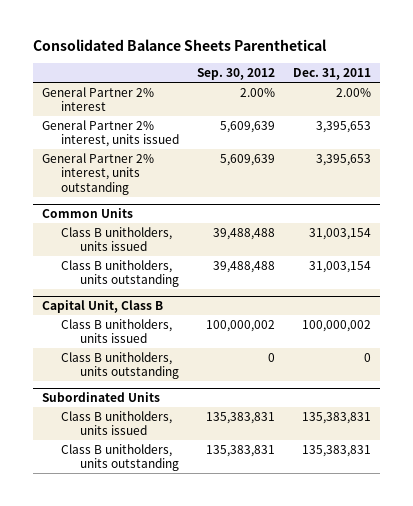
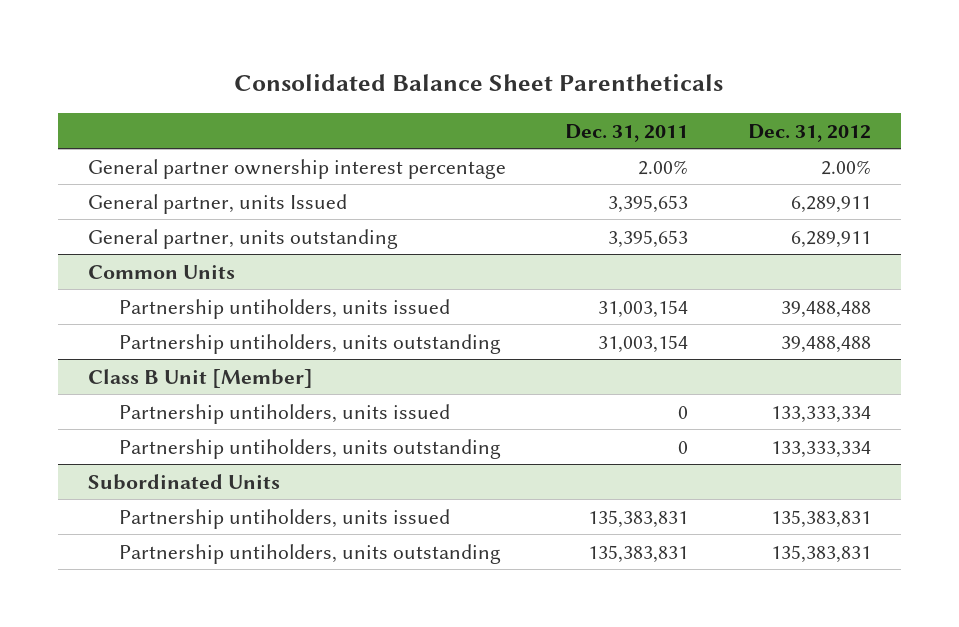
- Consolidated Balance Sheets Parenthetical
+ Consolidated Balance Sheet Parentheticals
- | Sep. 30, 2012 | Dec. 31, 2011
+ | Dec. 31, 2011 | Dec. 31, 2012
- General Partner 2% interest | 2.00% | 2.00%
- General Partner 2% interest, units issued | 5,609,639 | 3,395,653
- General Partner 2% interest, units outstanding | 5,609,639 | 3,395,653
+ General partner ownership interest percentage | 2.00% | 2.00%
+ General partner, units Issued | 3,395,653 | 6,289,911
+ General partner, units outstanding | 3,395,653 | 6,289,911
@ Common Units
- Class B unitholders, units issued | 39,488,488 | 31,003,154
- Class B unitholders, units outstanding | 39,488,488 | 31,003,154
- Capital Unit, Class B
- Class B unitholders, units issued | 100,000,002 | 100,000,002
- Class B unitholders, units outstanding | 0 | 0
@ Common Units
+ Partnership untiholders, units issued | 31,003,154 | 39,488,488
+ Partnership untiholders, units outstanding | 31,003,154 | 39,488,488
+ Class B Unit [Member]
+ Partnership untiholders, units issued | 0 | 133,333,334
+ Partnership untiholders, units outstanding | 0 | 133,333,334
@ Subordinated Units
- Class B unitholders, units issued | 135,383,831 | 135,383,831
- Class B unitholders, units outstanding | 135,383,831 | 135,383,831
+ Partnership untiholders, units issued | 135,383,831 | 135,383,831
+ Partnership untiholders, units outstanding | 135,383,831 | 135,383,831

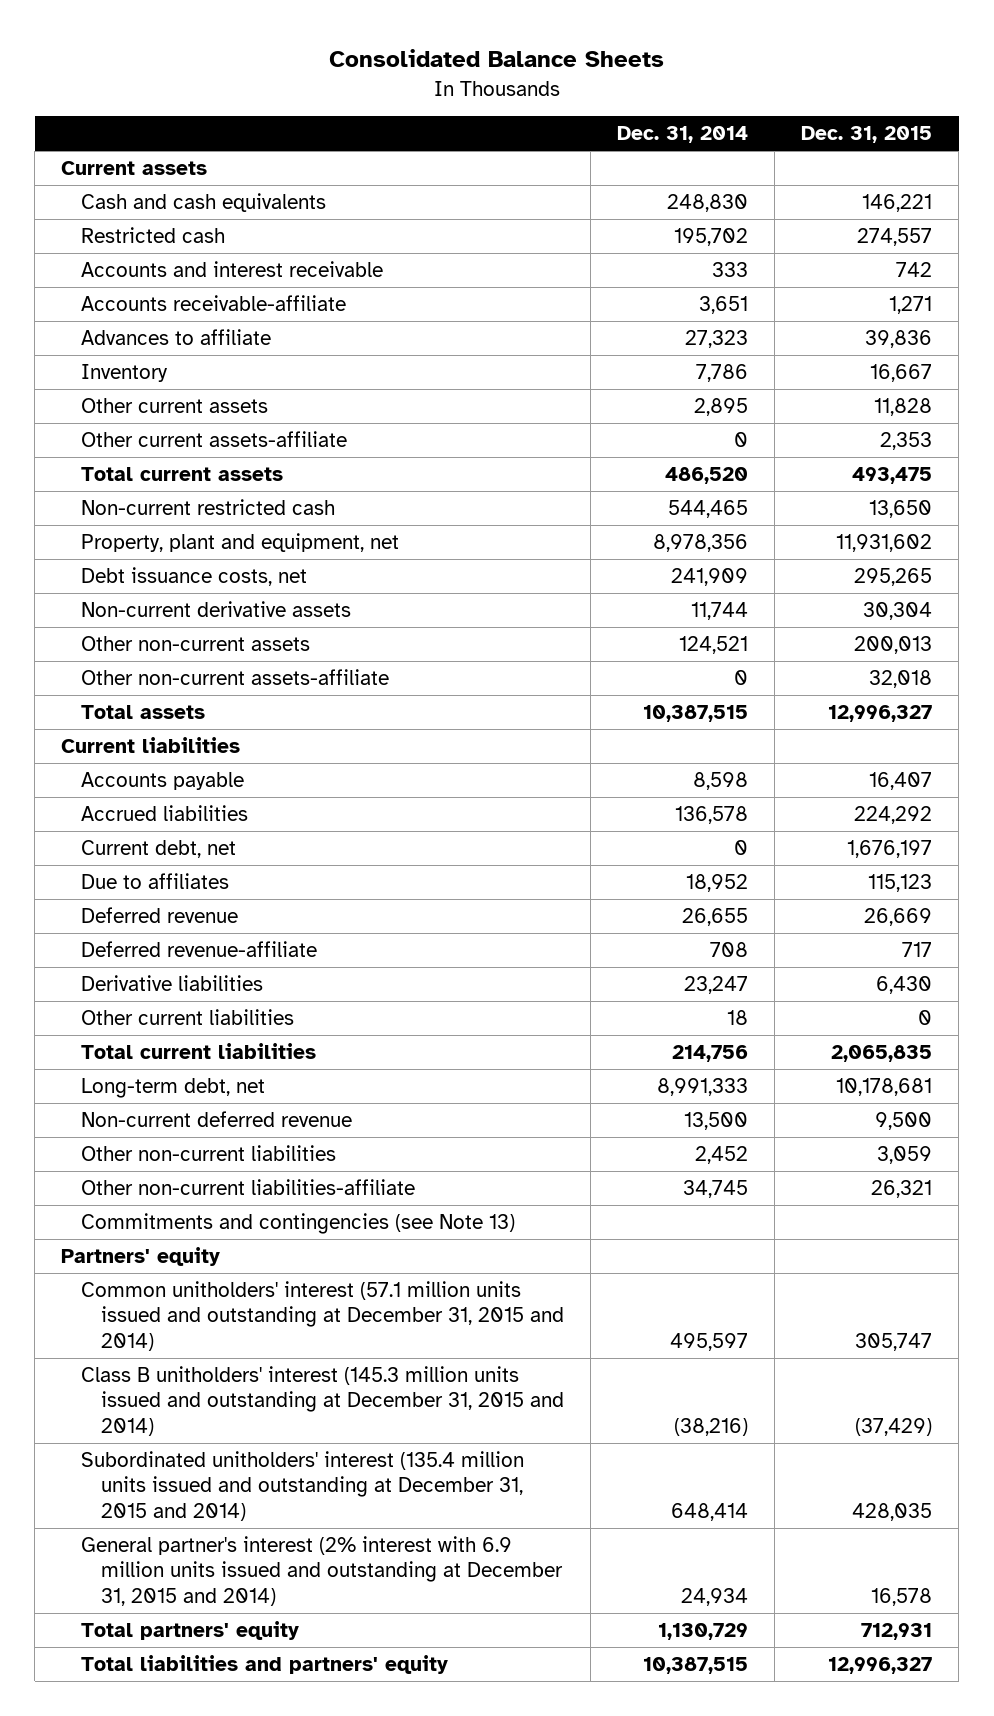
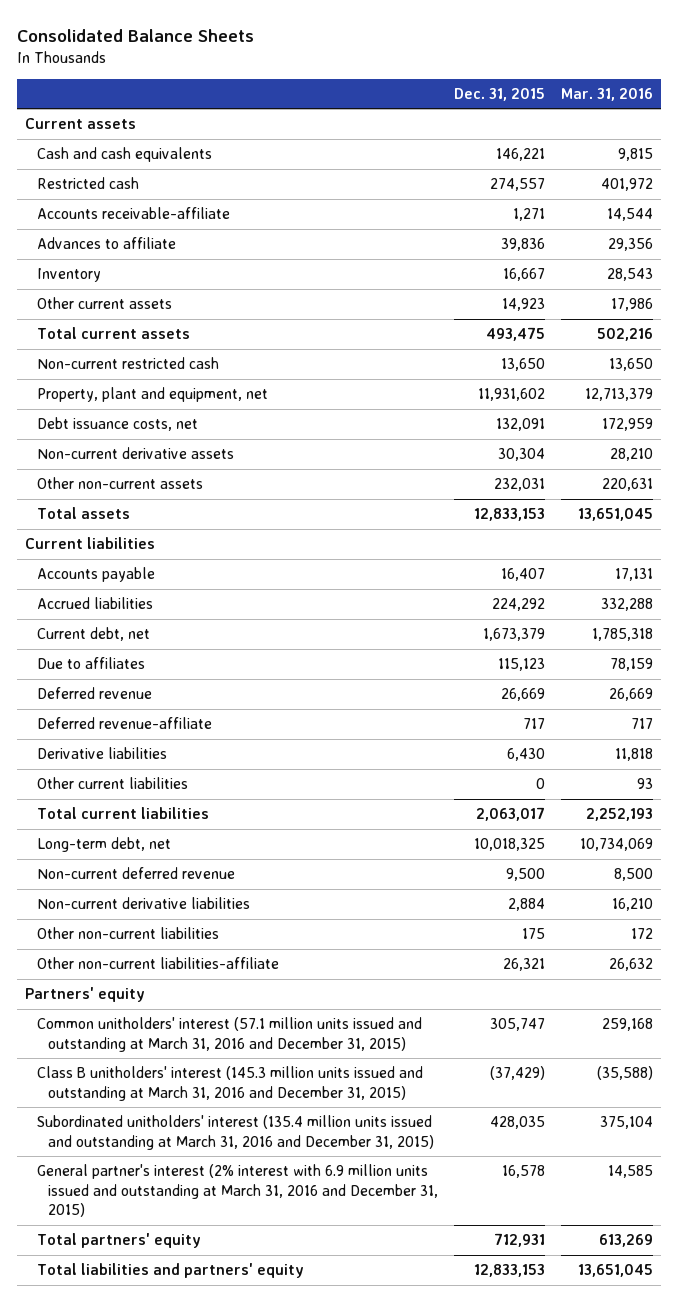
- | Dec. 31, 2014 | Dec. 31, 2015
+ | Dec. 31, 2015 | Mar. 31, 2016
- Accounts and interest receivable | 333 | 742
- Other current assets | 2,895 | 11,828
- Other current assets-affiliate | 0 | 2,353
+ Other current assets | 14,923 | 17,986
- Debt issuance costs, net | 241,909 | 295,265
+ Debt issuance costs, net | 132,091 | 172,959
- Other non-current assets | 124,521 | 200,013
- Other non-current assets-affiliate | 0 | 32,018
- Total assets | 10,387,515 | 12,996,327
+ Other non-current assets | 232,031 | 220,631
+ Total assets | 12,833,153 | 13,651,045
- Current debt, net | 0 | 1,676,197
+ Current debt, net | 1,673,379 | 1,785,318
- Total current liabilities | 214,756 | 2,065,835
- Long-term debt, net | 8,991,333 | 10,178,681
+ Total current liabilities | 2,063,017 | 2,252,193
+ Long-term debt, net | 10,018,325 | 10,734,069
- Other non-current liabilities | 2,452 | 3,059
+ Non-current derivative liabilities | 2,884 | 16,210
+ Other non-current liabilities | 175 | 172
- Commitments and contingencies (see Note 13)
- Common unitholders' interest (57.1 million units issued and outstanding at December 31, 2015 and 2014) | 495,597 | 305,747
- Class B unitholders' interest (145.3 million units issued and outstanding at December 31, 2015 and 2014) | (38,216) | (37,429)
- Subordinated unitholders' interest (135.4 million units issued and outstanding at December 31, 2015 and 2014) | 648,414 | 428,035
- General partner's interest (2% interest with 6.9 million units issued and outstanding at December 31, 2015 and 2014) | 24,934 | 16,578
+ Common unitholders' interest (57.1 million units issued and outstanding at March 31, 2016 and December 31, 2015) | 305,747 | 259,168
+ Class B unitholders' interest (145.3 million units issued and outstanding at March 31, 2016 and December 31, 2015) | (37,429) | (35,588)
+ Subordinated unitholders' interest (135.4 million units issued and outstanding at March 31, 2016 and December 31, 2015) | 428,035 | 375,104
+ General partner's interest (2% interest with 6.9 million units issued and outstanding at March 31, 2016 and December 31, 2015) | 16,578 | 14,585
- Total liabilities and partners' equity | 10,387,515 | 12,996,327
+ Total liabilities and partners' equity | 12,833,153 | 13,651,045

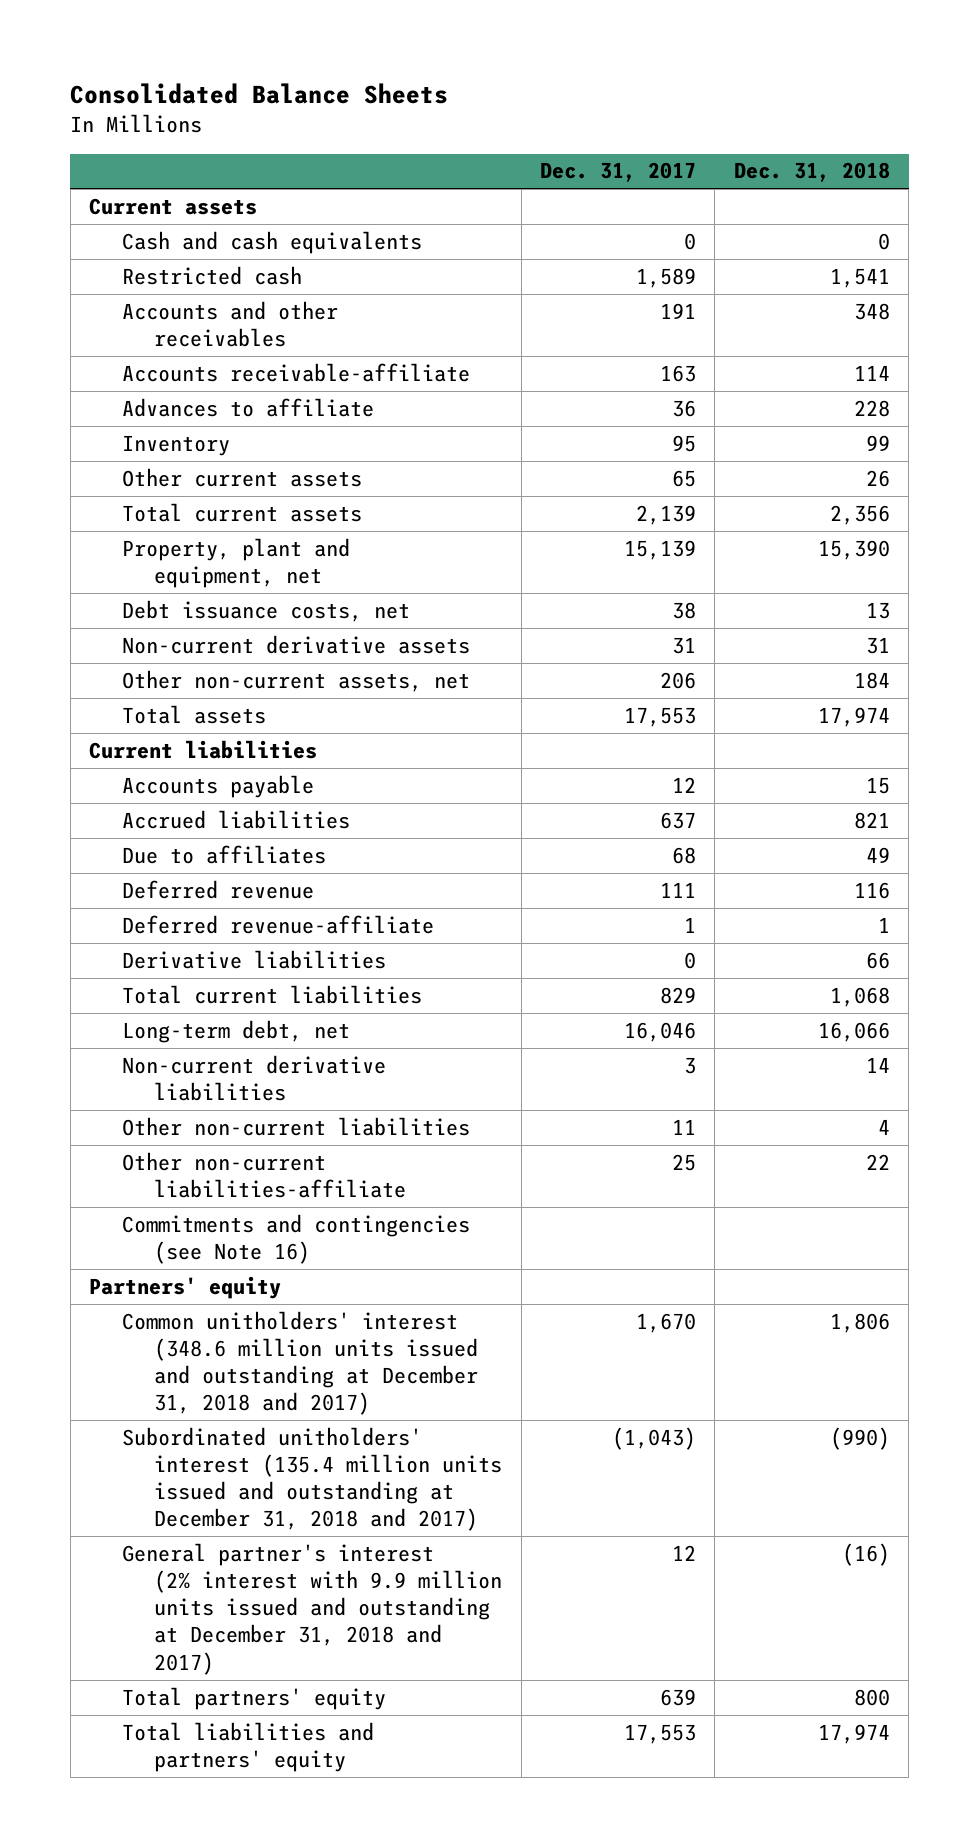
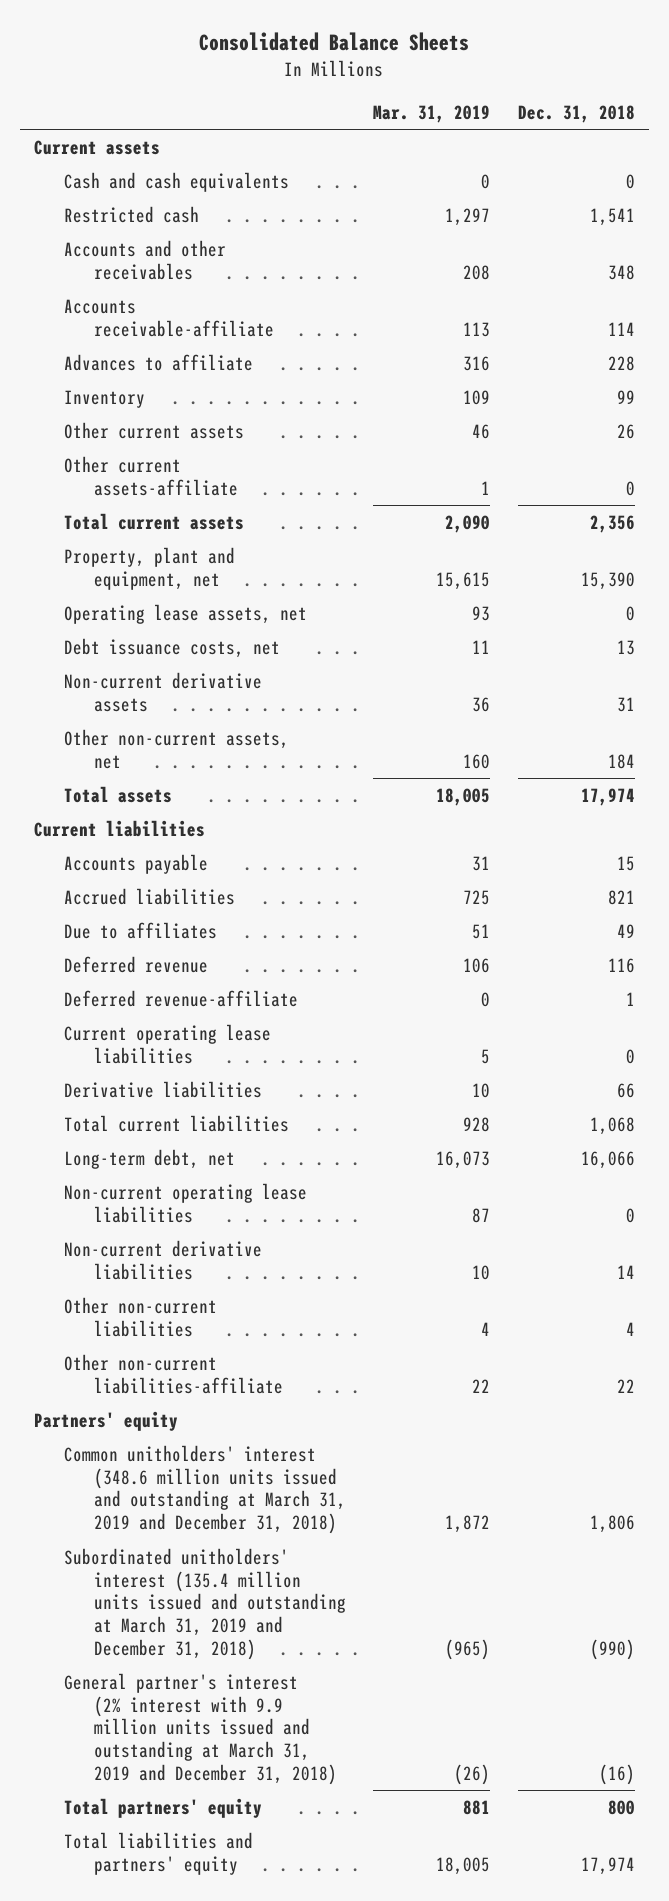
- | Dec. 31, 2017 | Dec. 31, 2018
+ | Mar. 31, 2019 | Dec. 31, 2018
+ Other current assets-affiliate | 1 | 0
+ Operating lease assets, net | 93 | 0
+ Current operating lease liabilities | 5 | 0
+ Non-current operating lease liabilities | 87 | 0
- Commitments and contingencies (see Note 16)
- Common unitholders' interest (348.6 million units issued and outstanding at December 31, 2018 and 2017) | 1,670 | 1,806
- Subordinated unitholders' interest (135.4 million units issued and outstanding at December 31, 2018 and 2017) | (1,043) | (990)
- General partner's interest (2% interest with 9.9 million units issued and outstanding at December 31, 2018 and 2017) | 12 | (16)
+ Common unitholders' interest (348.6 million units issued and outstanding at March 31, 2019 and December 31, 2018) | 1,872 | 1,806
+ Subordinated unitholders' interest (135.4 million units issued and outstanding at March 31, 2019 and December 31, 2018) | (965) | (990)
+ General partner's interest (2% interest with 9.9 million units issued and outstanding at March 31, 2019 and December 31, 2018) | (26) | (16)

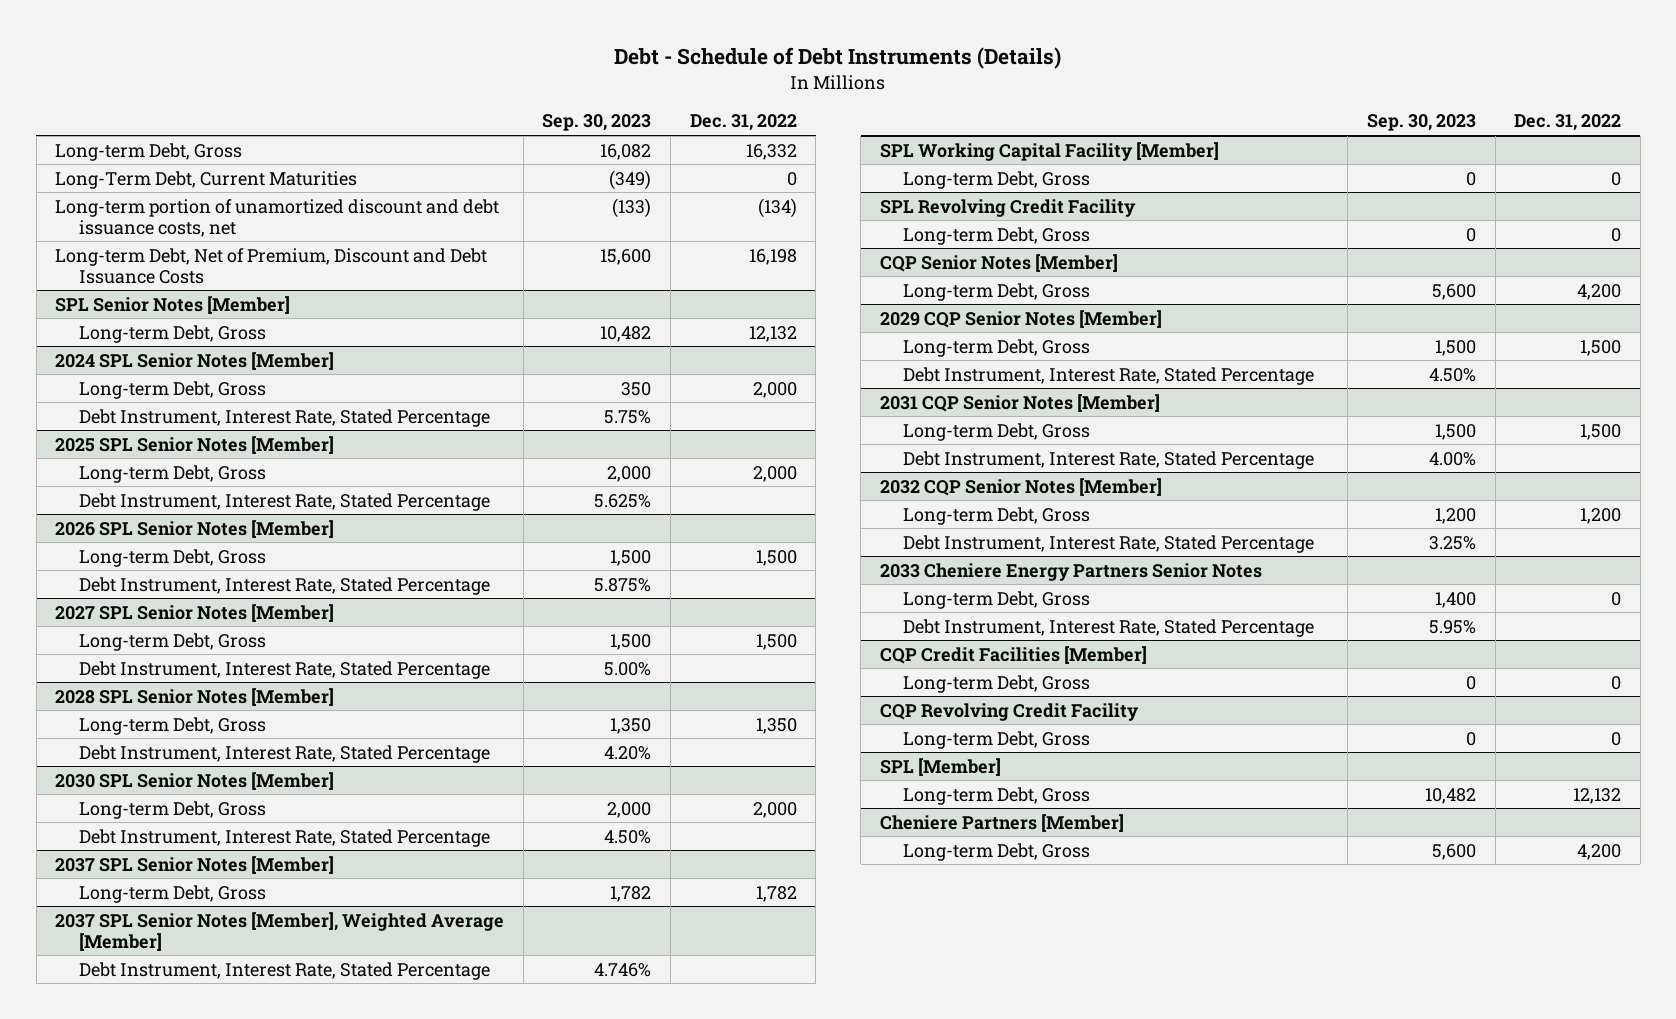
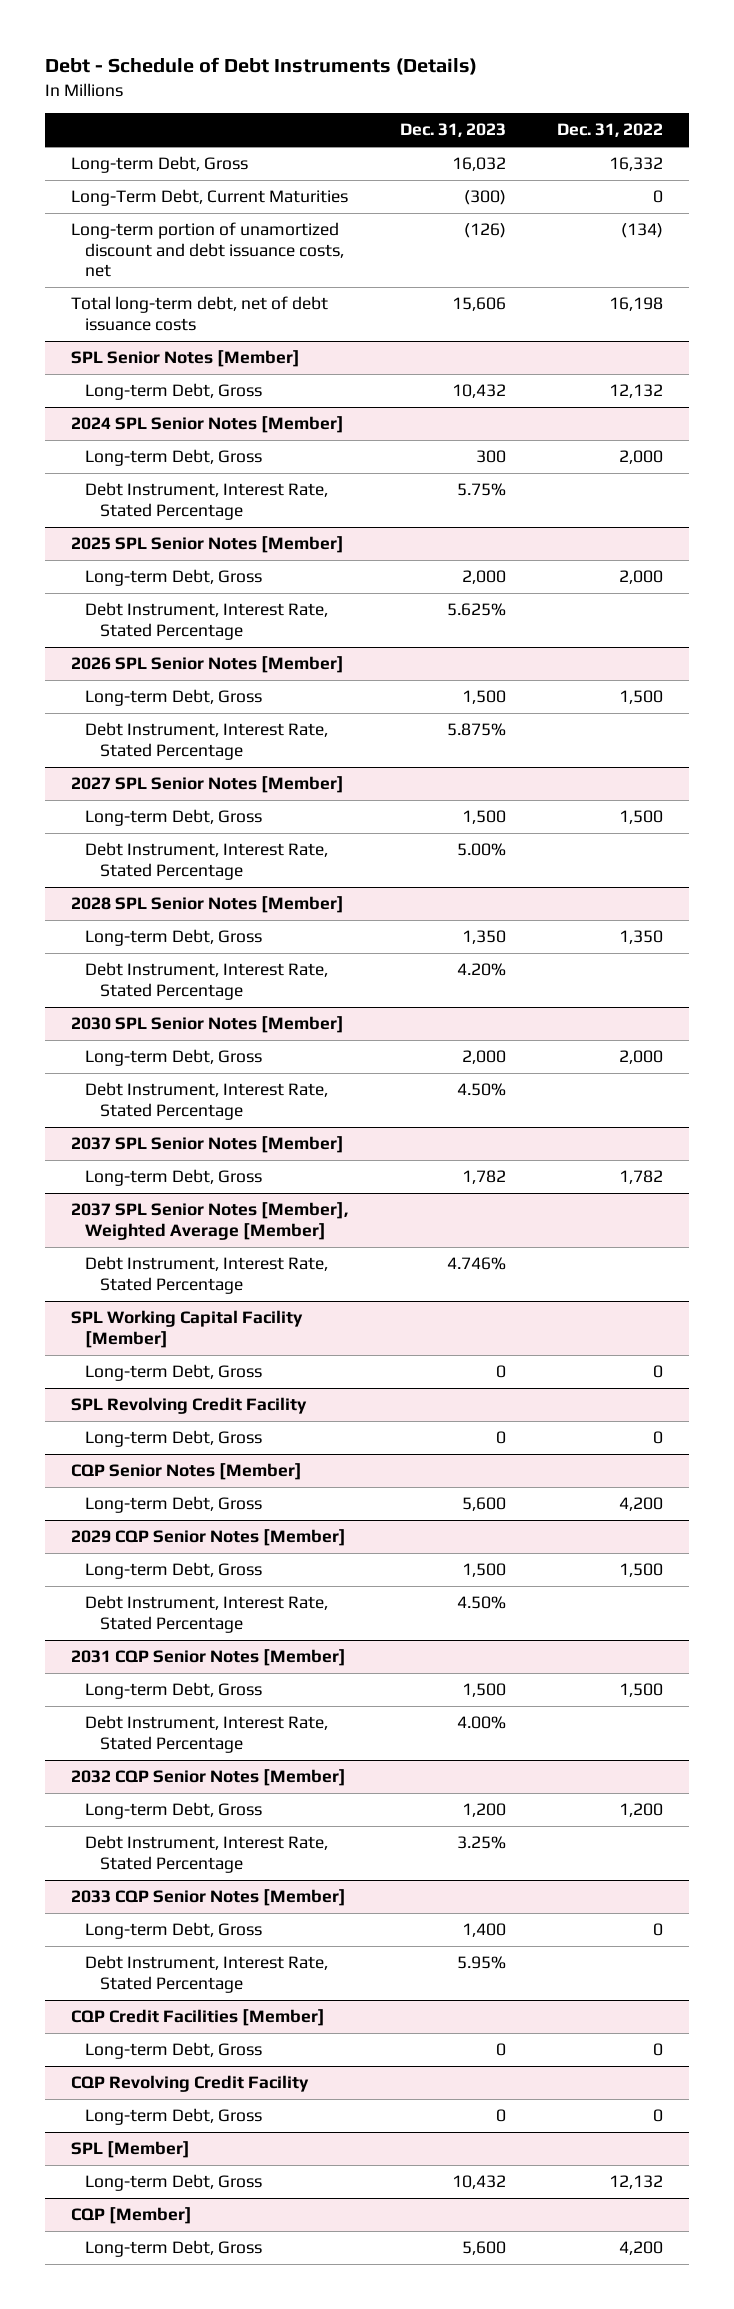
- | Sep. 30, 2023 | Dec. 31, 2022
+ | Dec. 31, 2023 | Dec. 31, 2022
- Long-term Debt, Net of Premium, Discount and Debt Issuance Costs | 15,600 | 16,198
+ Total long-term debt, net of debt issuance costs | 15,606 | 16,198
- 2033 Cheniere Energy Partners Senior Notes
+ 2033 CQP Senior Notes [Member]
- Cheniere Partners [Member]
+ CQP [Member]

